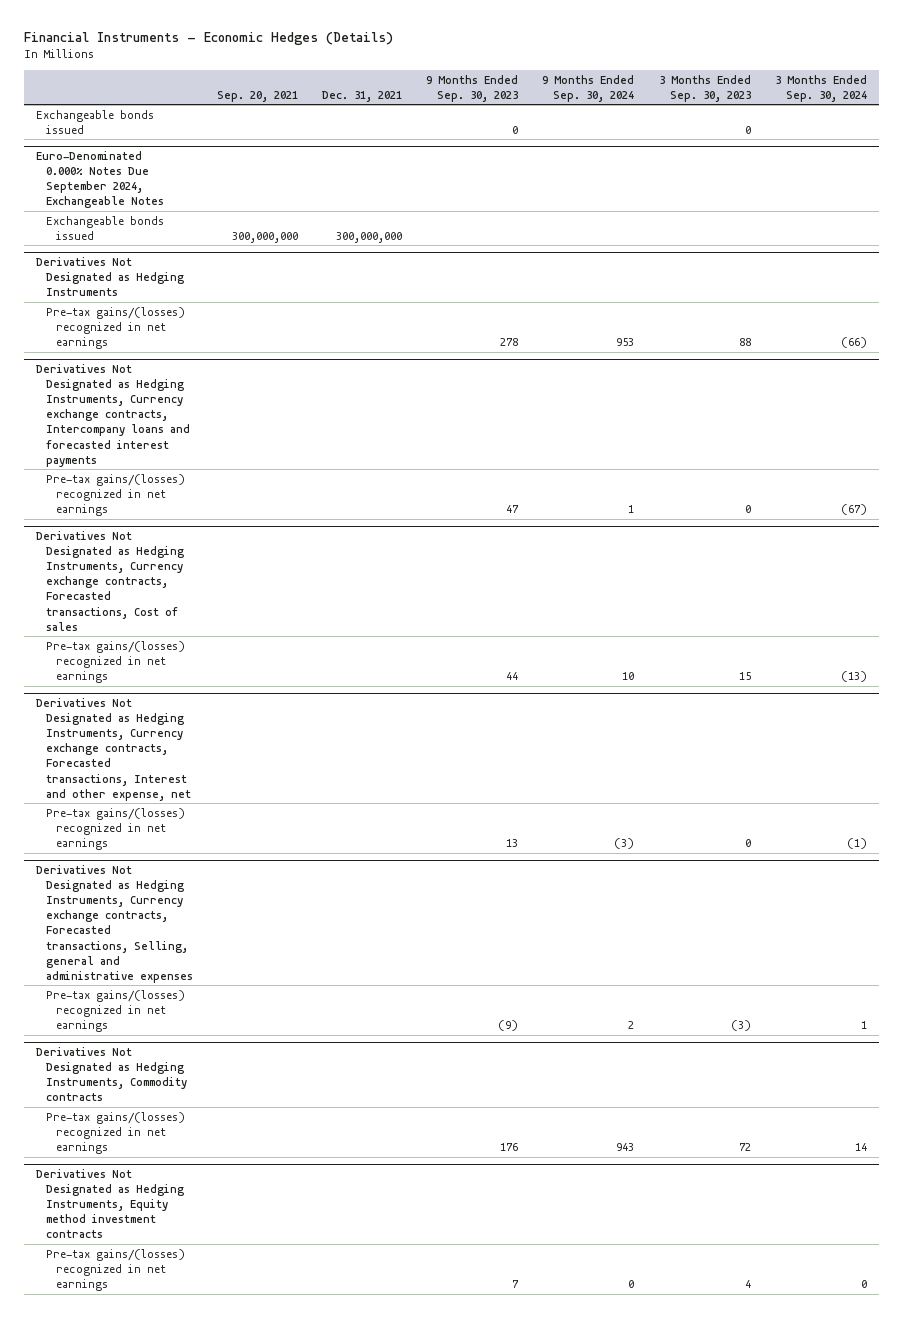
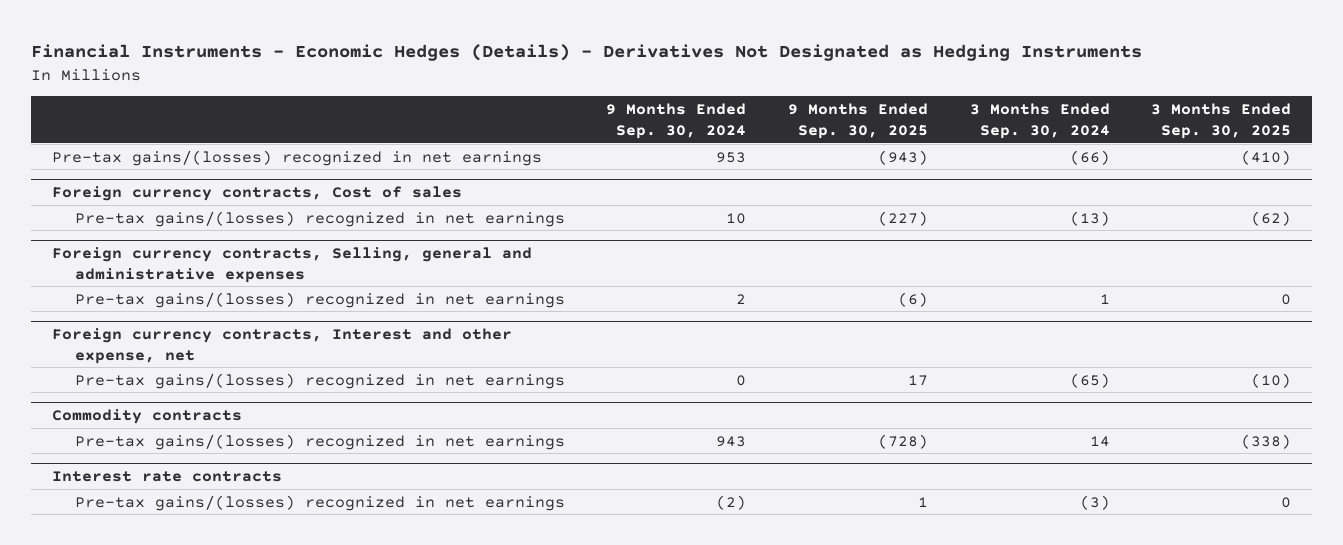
- Financial Instruments - Economic Hedges (Details)
+ Financial Instruments - Economic Hedges (Details) - Derivatives Not Designated as Hedging Instruments
- | Sep. 20, 2021 | Dec. 31, 2021 | 9 Months Ended Sep. 30, 2023 | 9 Months Ended Sep. 30, 2024 | 3 Months Ended Sep. 30, 2023 | 3 Months Ended Sep. 30, 2024
+ | 9 Months Ended Sep. 30, 2024 | 9 Months Ended Sep. 30, 2025 | 3 Months Ended Sep. 30, 2024 | 3 Months Ended Sep. 30, 2025
- Exchangeable bonds issued | | | 0 | | 0 |
- Euro-Denominated 0.000% Notes Due September 2024, Exchangeable Notes
- Exchangeable bonds issued | 300,000,000 | 300,000,000 | | | |
- Derivatives Not Designated as Hedging Instruments
- Derivatives Not Designated as Hedging Instruments, Currency exchange contracts, Intercompany loans and forecasted interest payments
- Pre-tax gains/(losses) recognized in net earnings | | | 47 | 1 | 0 | (67)
- Derivatives Not Designated as Hedging Instruments, Currency exchange contracts, Forecasted transactions, Cost of sales
+ Foreign currency contracts, Cost of sales
- Derivatives Not Designated as Hedging Instruments, Currency exchange contracts, Forecasted transactions, Interest and other expense, net
- Pre-tax gains/(losses) recognized in net earnings | | | 13 | (3) | 0 | (1)
- Derivatives Not Designated as Hedging Instruments, Currency exchange contracts, Forecasted transactions, Selling, general and administrative expenses
+ Foreign currency contracts, Selling, general and administrative expenses
- Derivatives Not Designated as Hedging Instruments, Commodity contracts
+ Foreign currency contracts, Interest and other expense, net
+ Pre-tax gains/(losses) recognized in net earnings | 0 | 17 | (65) | (10)
+ Commodity contracts
- Derivatives Not Designated as Hedging Instruments, Equity method investment contracts
- Pre-tax gains/(losses) recognized in net earnings | | | 7 | 0 | 4 | 0
+ Interest rate contracts
+ Pre-tax gains/(losses) recognized in net earnings | (2) | 1 | (3) | 0

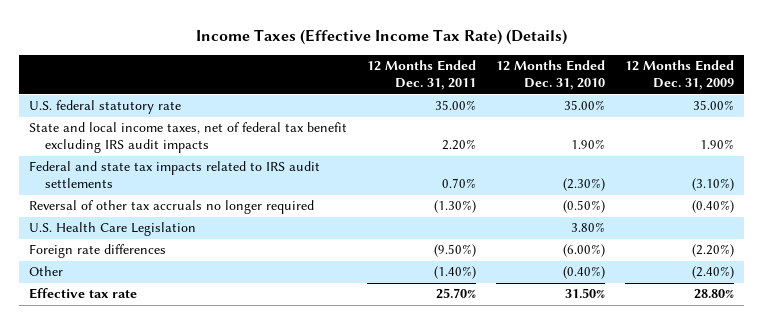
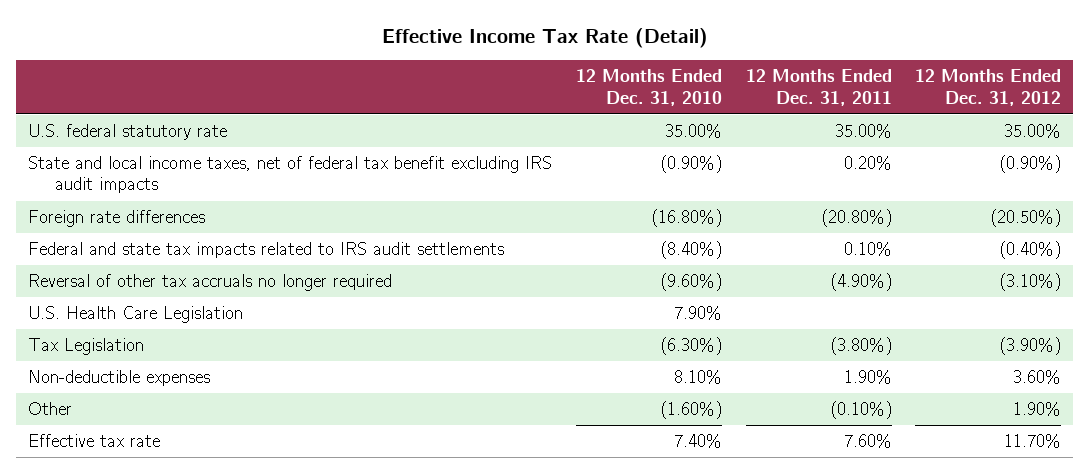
- Income Taxes (Effective Income Tax Rate) (Details)
+ Effective Income Tax Rate (Detail)
- | 12 Months Ended Dec. 31, 2011 | 12 Months Ended Dec. 31, 2010 | 12 Months Ended Dec. 31, 2009
+ | 12 Months Ended Dec. 31, 2010 | 12 Months Ended Dec. 31, 2011 | 12 Months Ended Dec. 31, 2012
- State and local income taxes, net of federal tax benefit excluding IRS audit impacts | 2.20% | 1.90% | 1.90%
- Federal and state tax impacts related to IRS audit settlements | 0.70% | (2.30%) | (3.10%)
- Reversal of other tax accruals no longer required | (1.30%) | (0.50%) | (0.40%)
- U.S. Health Care Legislation | | 3.80% |
- Foreign rate differences | (9.50%) | (6.00%) | (2.20%)
- Other | (1.40%) | (0.40%) | (2.40%)
- Effective tax rate | 25.70% | 31.50% | 28.80%
+ State and local income taxes, net of federal tax benefit excluding IRS audit impacts | (0.90%) | 0.20% | (0.90%)
+ Foreign rate differences | (16.80%) | (20.80%) | (20.50%)
+ Federal and state tax impacts related to IRS audit settlements | (8.40%) | 0.10% | (0.40%)
+ Reversal of other tax accruals no longer required | (9.60%) | (4.90%) | (3.10%)
+ U.S. Health Care Legislation | 7.90% | |
+ Tax Legislation | (6.30%) | (3.80%) | (3.90%)
+ Non-deductible expenses | 8.10% | 1.90% | 3.60%
+ Other | (1.60%) | (0.10%) | 1.90%
+ Effective tax rate | 7.40% | 7.60% | 11.70%

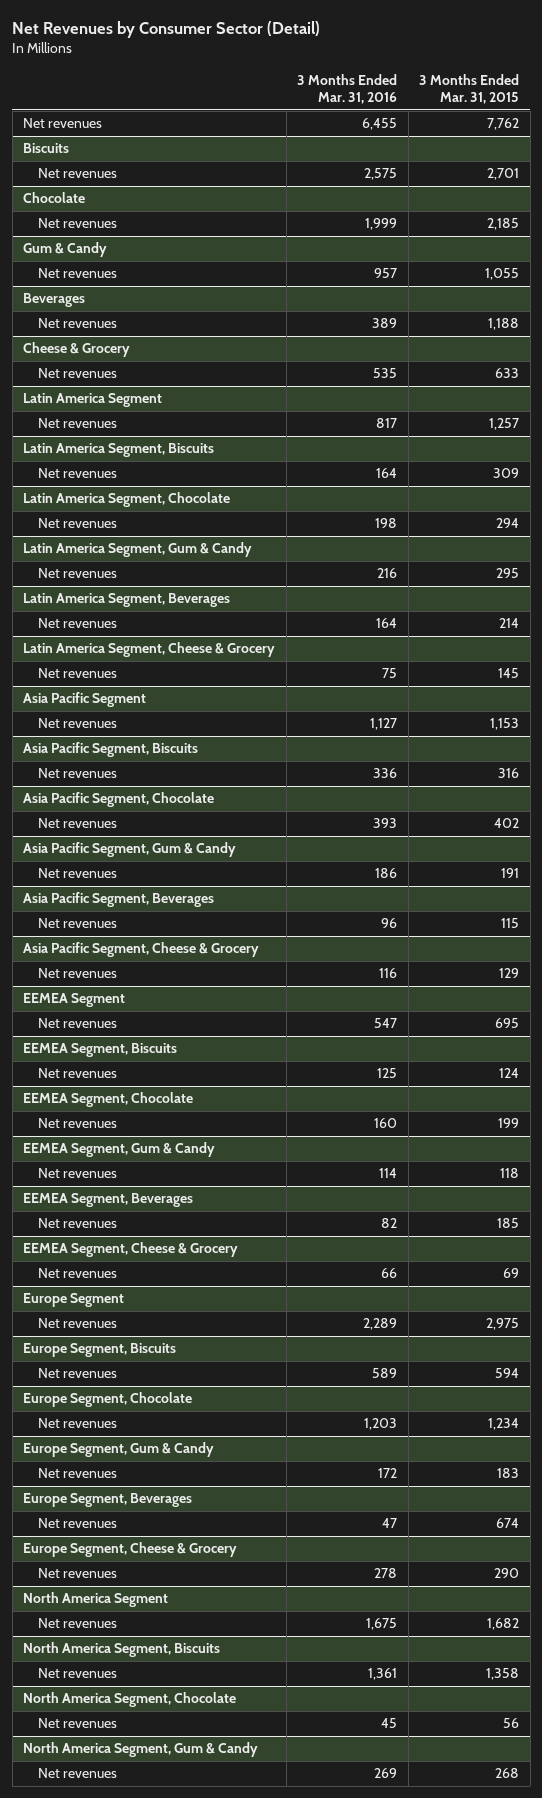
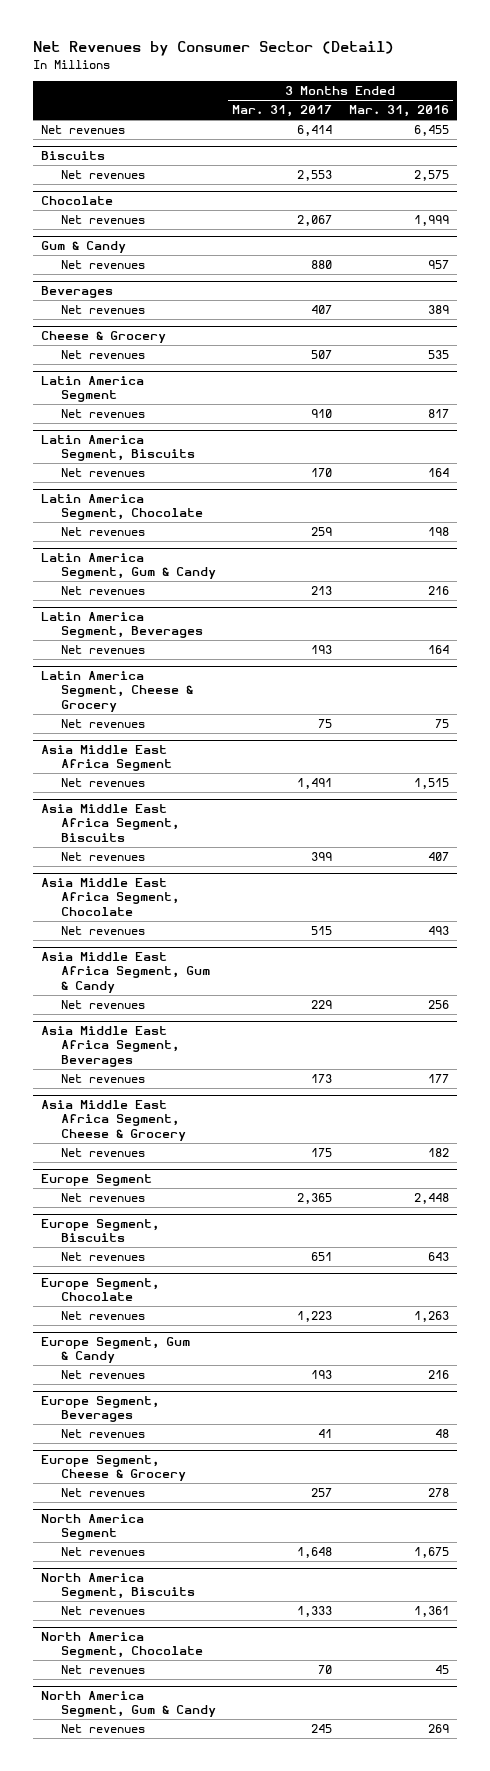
- | 3 Months Ended Mar. 31, 2016 | 3 Months Ended Mar. 31, 2015
+ | 3 Months Ended Mar. 31, 2017 | 3 Months Ended Mar. 31, 2016
- Asia Pacific Segment
- Net revenues | 1,127 | 1,153
- Asia Pacific Segment, Biscuits
- Net revenues | 336 | 316
- Asia Pacific Segment, Chocolate
- Net revenues | 393 | 402
- Asia Pacific Segment, Gum & Candy
- Net revenues | 186 | 191
- Asia Pacific Segment, Beverages
- Net revenues | 96 | 115
- Asia Pacific Segment, Cheese & Grocery
- Net revenues | 116 | 129
- EEMEA Segment
- Net revenues | 547 | 695
- EEMEA Segment, Biscuits
- Net revenues | 125 | 124
- EEMEA Segment, Chocolate
- Net revenues | 160 | 199
- EEMEA Segment, Gum & Candy
- Net revenues | 114 | 118
- EEMEA Segment, Beverages
- Net revenues | 82 | 185
- EEMEA Segment, Cheese & Grocery
- Net revenues | 66 | 69
+ Asia Middle East Africa Segment
+ Net revenues | 1,491 | 1,515
+ Asia Middle East Africa Segment, Biscuits
+ Net revenues | 399 | 407
+ Asia Middle East Africa Segment, Chocolate
+ Net revenues | 515 | 493
+ Asia Middle East Africa Segment, Gum & Candy
+ Net revenues | 229 | 256
+ Asia Middle East Africa Segment, Beverages
+ Net revenues | 173 | 177
+ Asia Middle East Africa Segment, Cheese & Grocery
+ Net revenues | 175 | 182
@ Europe Segment
- Net revenues | 2,289 | 2,975
+ Net revenues | 2,365 | 2,448
@ Europe Segment, Biscuits
- Net revenues | 589 | 594
+ Net revenues | 651 | 643
@ Europe Segment, Chocolate
- Net revenues | 1,203 | 1,234
+ Net revenues | 1,223 | 1,263
@ Europe Segment, Gum & Candy
- Net revenues | 172 | 183
+ Net revenues | 193 | 216
@ Europe Segment, Beverages
- Net revenues | 47 | 674
+ Net revenues | 41 | 48

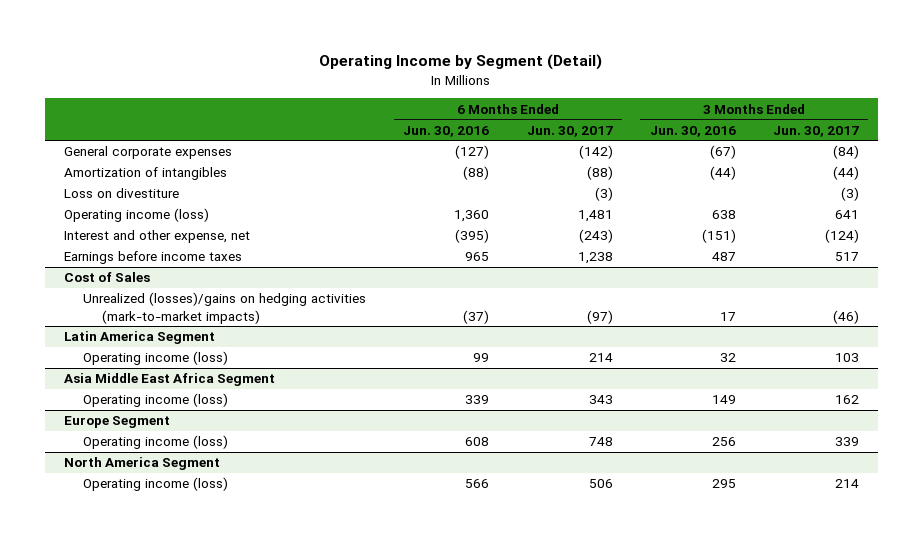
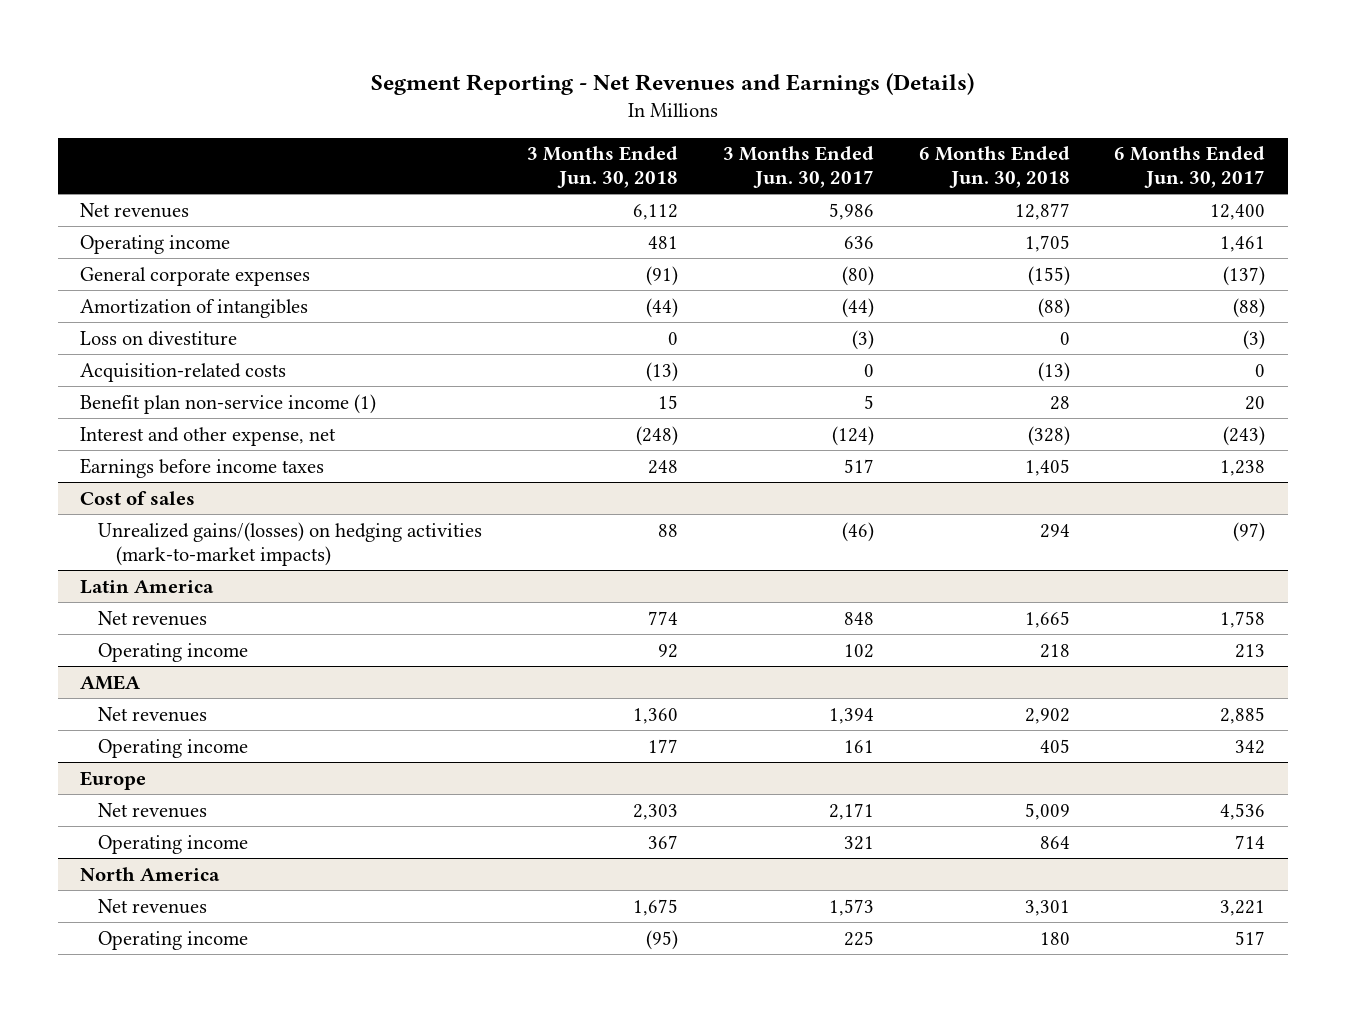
- Operating Income by Segment (Detail)
+ Segment Reporting - Net Revenues and Earnings (Details)
- | 6 Months Ended Jun. 30, 2016 | 6 Months Ended Jun. 30, 2017 | 3 Months Ended Jun. 30, 2016 | 3 Months Ended Jun. 30, 2017
+ | 3 Months Ended Jun. 30, 2018 | 3 Months Ended Jun. 30, 2017 | 6 Months Ended Jun. 30, 2018 | 6 Months Ended Jun. 30, 2017
- General corporate expenses | (127) | (142) | (67) | (84)
+ Net revenues | 6,112 | 5,986 | 12,877 | 12,400
+ Operating income | 481 | 636 | 1,705 | 1,461
+ General corporate expenses | (91) | (80) | (155) | (137)
- Operating income (loss) | 1,360 | 1,481 | 638 | 641
+ Acquisition-related costs | (13) | 0 | (13) | 0
+ Benefit plan non-service income (1) | 15 | 5 | 28 | 20
- Cost of Sales
- Unrealized (losses)/gains on hedging activities (mark-to-market impacts) | (37) | (97) | 17 | (46)
- Latin America Segment
- Operating income (loss) | 99 | 214 | 32 | 103
- Asia Middle East Africa Segment
- Operating income (loss) | 339 | 343 | 149 | 162
- Europe Segment
- Operating income (loss) | 608 | 748 | 256 | 339
- North America Segment
- Operating income (loss) | 566 | 506 | 295 | 214
+ Cost of sales
+ Unrealized gains/(losses) on hedging activities (mark-to-market impacts) | 88 | (46) | 294 | (97)
+ Latin America
+ Net revenues | 774 | 848 | 1,665 | 1,758
+ Operating income | 92 | 102 | 218 | 213
+ AMEA
+ Net revenues | 1,360 | 1,394 | 2,902 | 2,885
+ Operating income | 177 | 161 | 405 | 342
+ Europe
+ Net revenues | 2,303 | 2,171 | 5,009 | 4,536
+ Operating income | 367 | 321 | 864 | 714
+ North America
+ Net revenues | 1,675 | 1,573 | 3,301 | 3,221
+ Operating income | (95) | 225 | 180 | 517

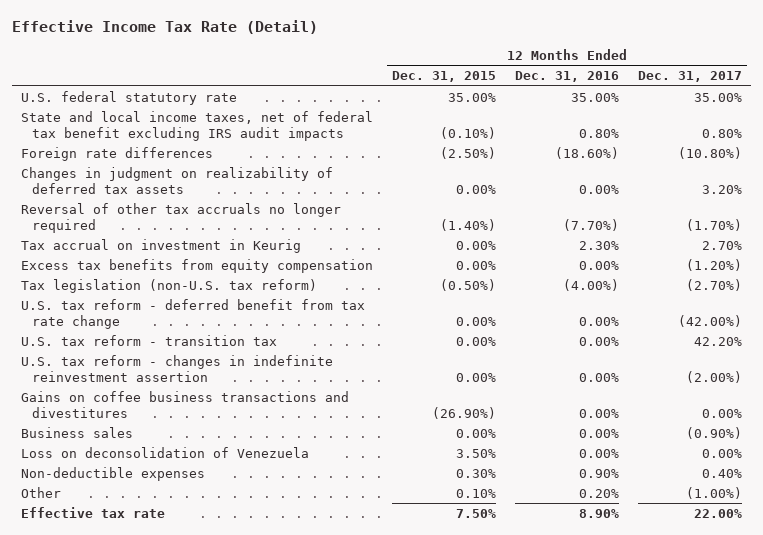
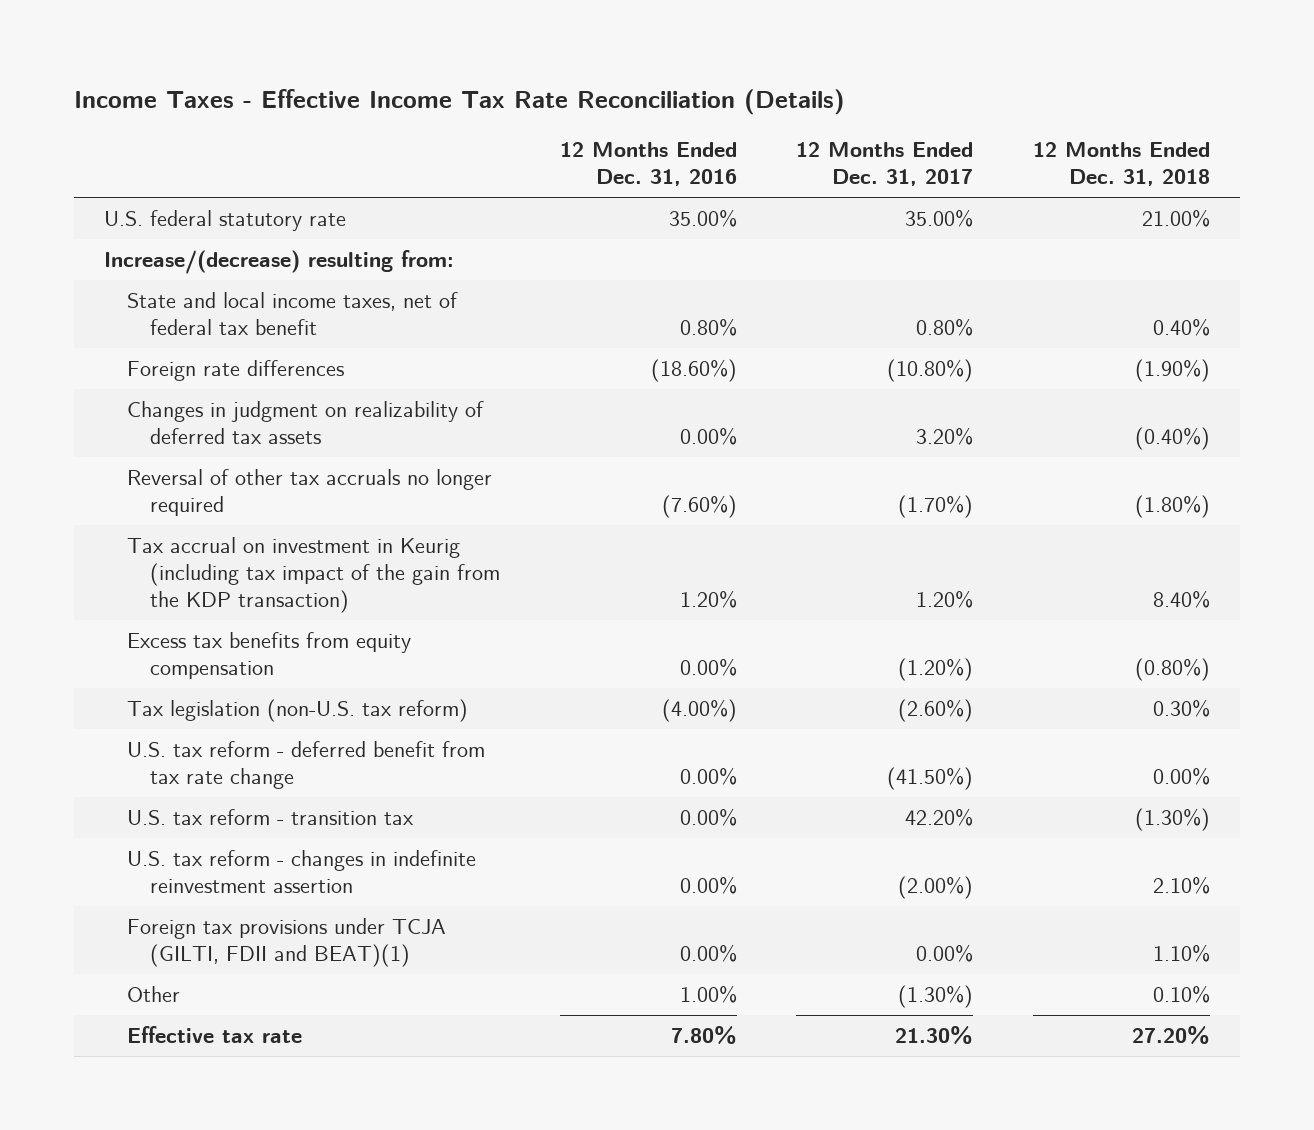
- Effective Income Tax Rate (Detail)
+ Income Taxes - Effective Income Tax Rate Reconciliation (Details)
- | 12 Months Ended Dec. 31, 2015 | 12 Months Ended Dec. 31, 2016 | 12 Months Ended Dec. 31, 2017
+ | 12 Months Ended Dec. 31, 2016 | 12 Months Ended Dec. 31, 2017 | 12 Months Ended Dec. 31, 2018
- State and local income taxes, net of federal tax benefit excluding IRS audit impacts | (0.10%) | 0.80% | 0.80%
+ Increase/(decrease) resulting from:
+ State and local income taxes, net of federal tax benefit | 0.80% | 0.80% | 0.40%
- Reversal of other tax accruals no longer required | (1.40%) | (7.70%) | (1.70%)
- Tax accrual on investment in Keurig | 0.00% | 2.30% | 2.70%
+ Reversal of other tax accruals no longer required | (7.60%) | (1.70%) | (1.80%)
+ Tax accrual on investment in Keurig (including tax impact of the gain from the KDP transaction) | 1.20% | 1.20% | 8.40%
- Tax legislation (non-U.S. tax reform) | (0.50%) | (4.00%) | (2.70%)
- U.S. tax reform - deferred benefit from tax rate change | 0.00% | 0.00% | (42.00%)
+ Tax legislation (non-U.S. tax reform) | (4.00%) | (2.60%) | 0.30%
+ U.S. tax reform - deferred benefit from tax rate change | 0.00% | (41.50%) | 0.00%
- Gains on coffee business transactions and divestitures | (26.90%) | 0.00% | 0.00%
- Business sales | 0.00% | 0.00% | (0.90%)
- Loss on deconsolidation of Venezuela | 3.50% | 0.00% | 0.00%
- Non-deductible expenses | 0.30% | 0.90% | 0.40%
- Other | 0.10% | 0.20% | (1.00%)
- Effective tax rate | 7.50% | 8.90% | 22.00%
+ Foreign tax provisions under TCJA (GILTI, FDII and BEAT)(1) | 0.00% | 0.00% | 1.10%
+ Other | 1.00% | (1.30%) | 0.10%
+ Effective tax rate | 7.80% | 21.30% | 27.20%

